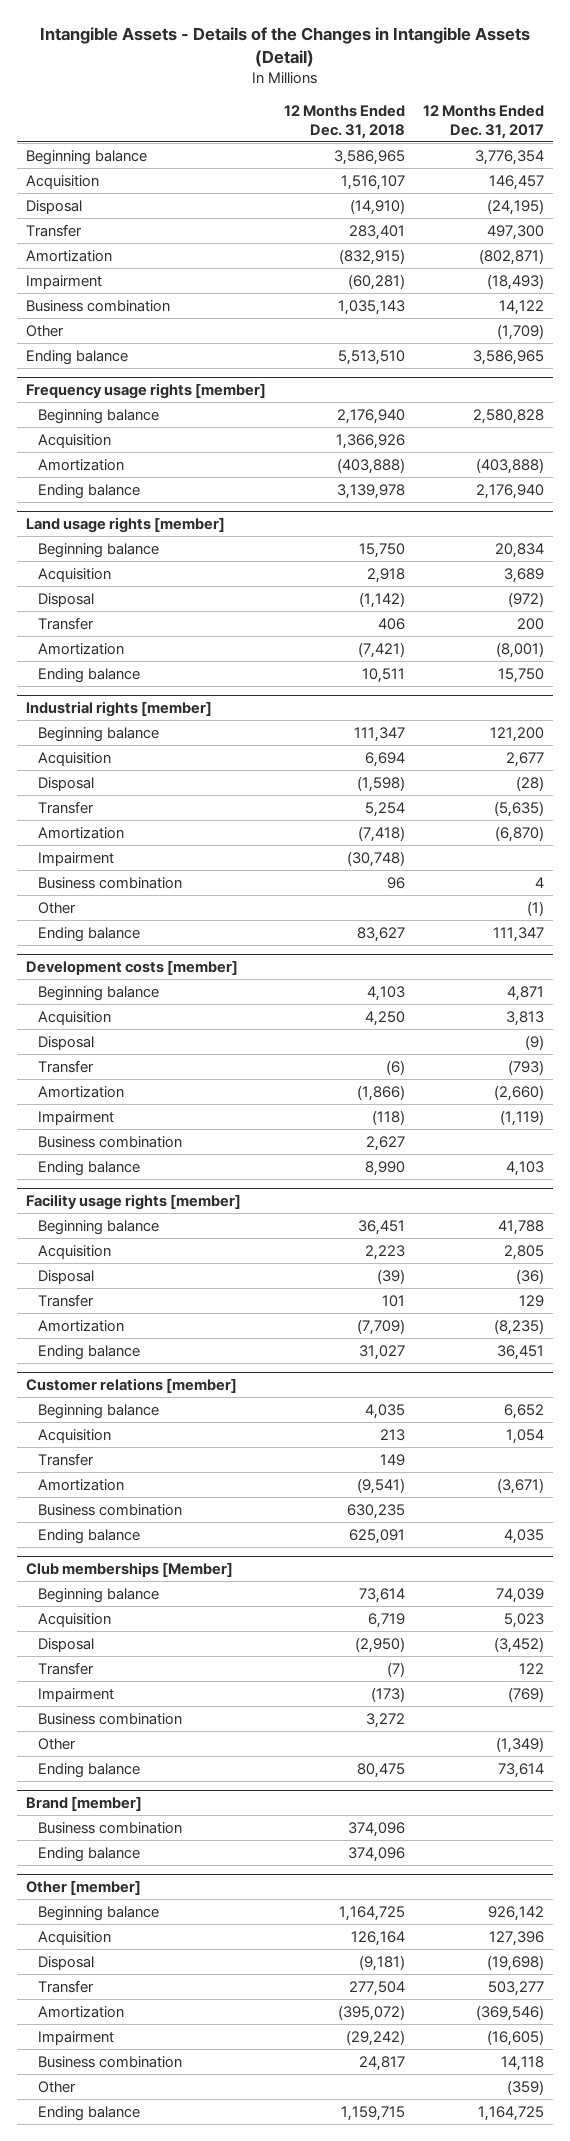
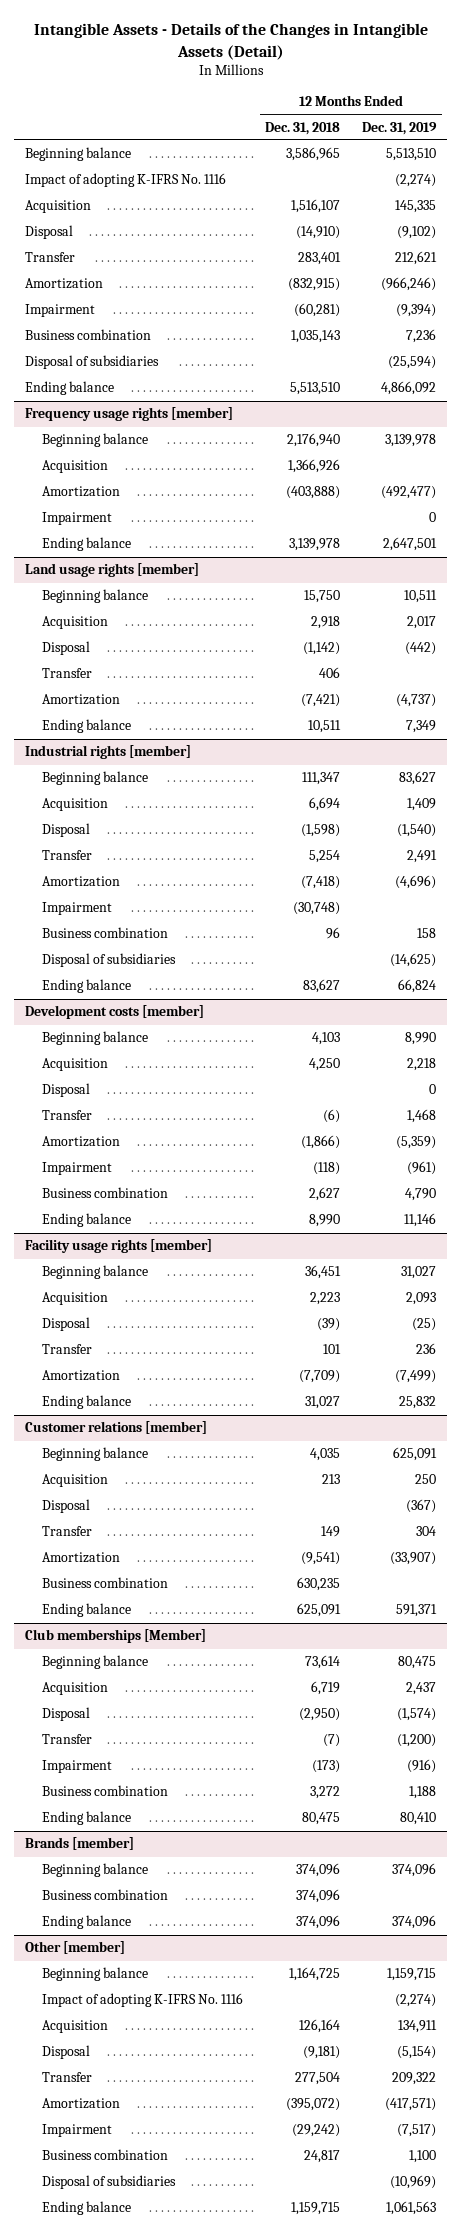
- | 12 Months Ended Dec. 31, 2018 | 12 Months Ended Dec. 31, 2017
+ | 12 Months Ended Dec. 31, 2018 | 12 Months Ended Dec. 31, 2019
+ Impact of adopting K-IFRS No. 1116 | | (2,274)
- Other | | (1,709)
+ Disposal of subsidiaries | | (25,594)
@ Frequency usage rights [member]
+ Impairment | | 0
@ Industrial rights [member]
- Other | | (1)
+ Disposal of subsidiaries | | (14,625)
@ Customer relations [member]
+ Disposal | | (367)
@ Club memberships [Member]
- Other | | (1,349)
- Brand [member]
+ Brands [member]
+ Beginning balance | 374,096 | 374,096
@ Other [member]
+ Impact of adopting K-IFRS No. 1116 | | (2,274)
- Other | | (359)
+ Disposal of subsidiaries | | (10,969)

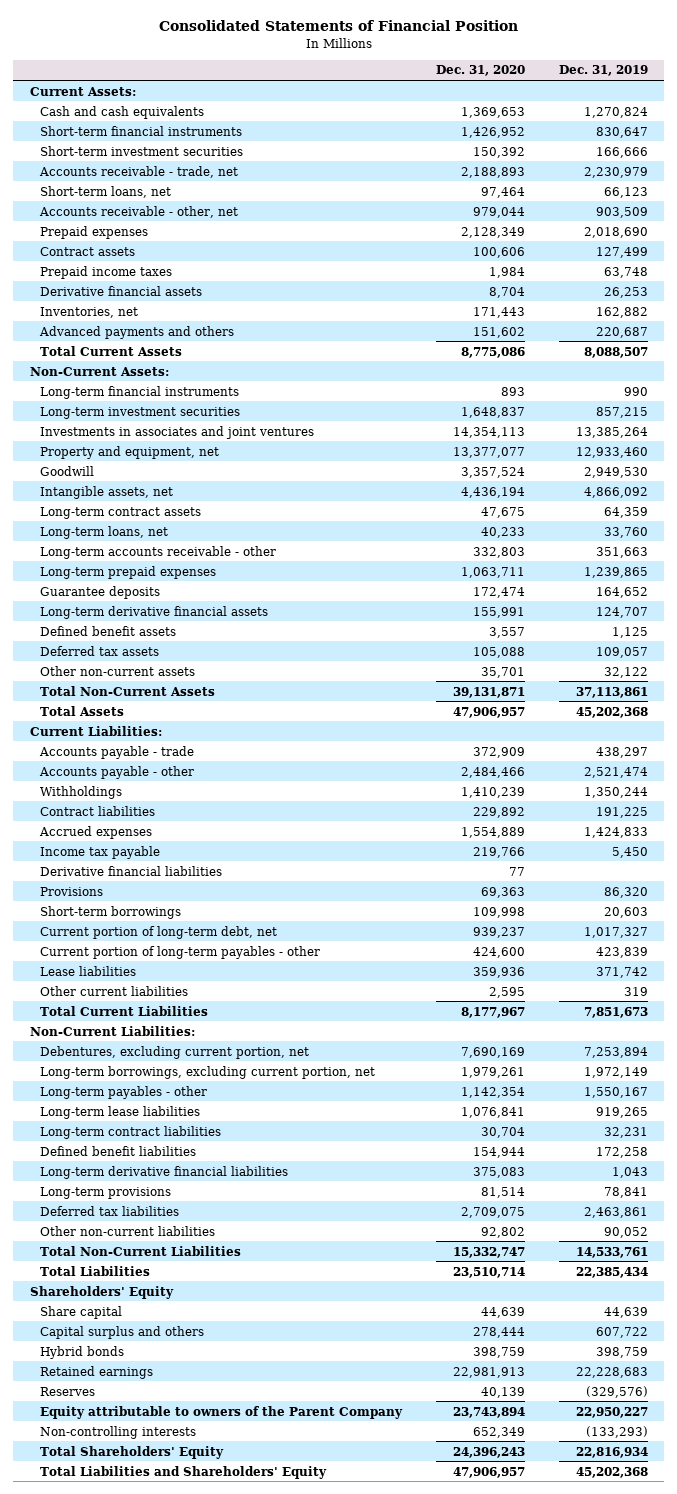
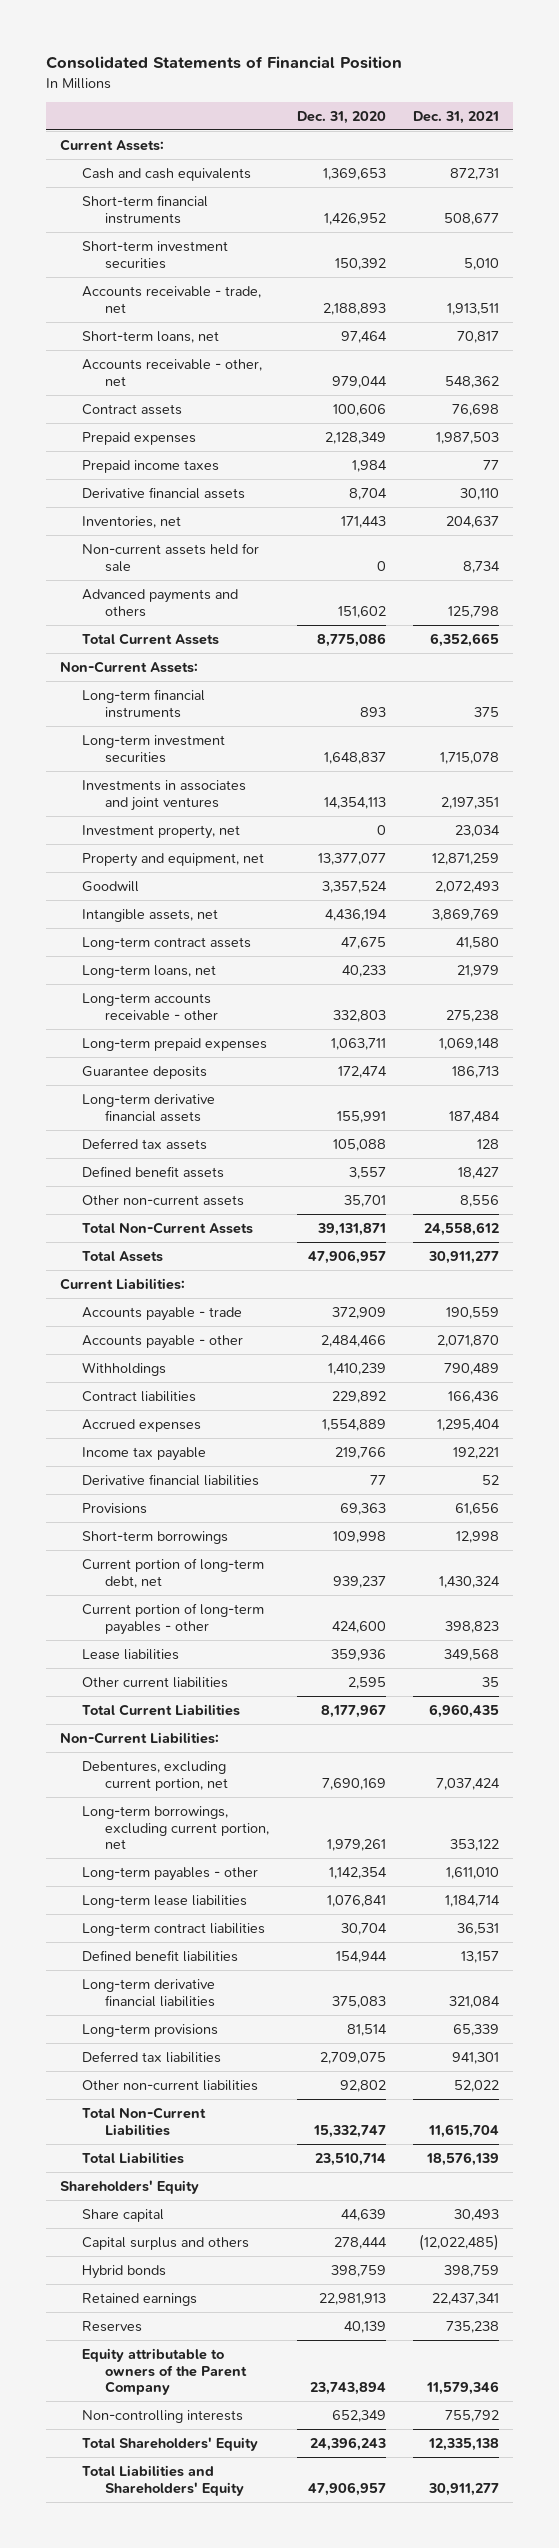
- | Dec. 31, 2020 | Dec. 31, 2019
+ | Dec. 31, 2020 | Dec. 31, 2021
moved down: Prepaid expenses | 2,128,349 | 1,987,503
+ Non-current assets held for sale | 0 | 8,734
+ Investment property, net | 0 | 23,034
moved down: Defined benefit assets | 3,557 | 18,427

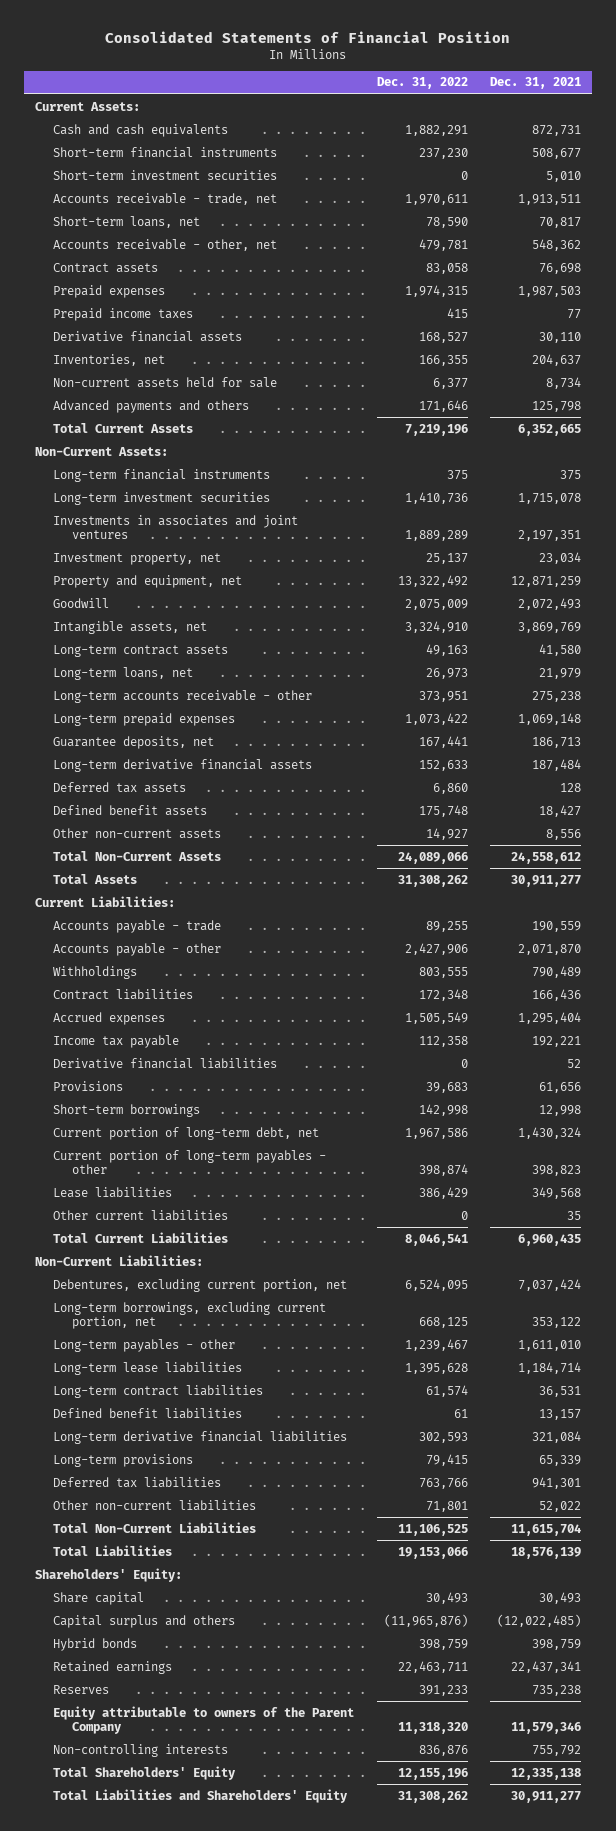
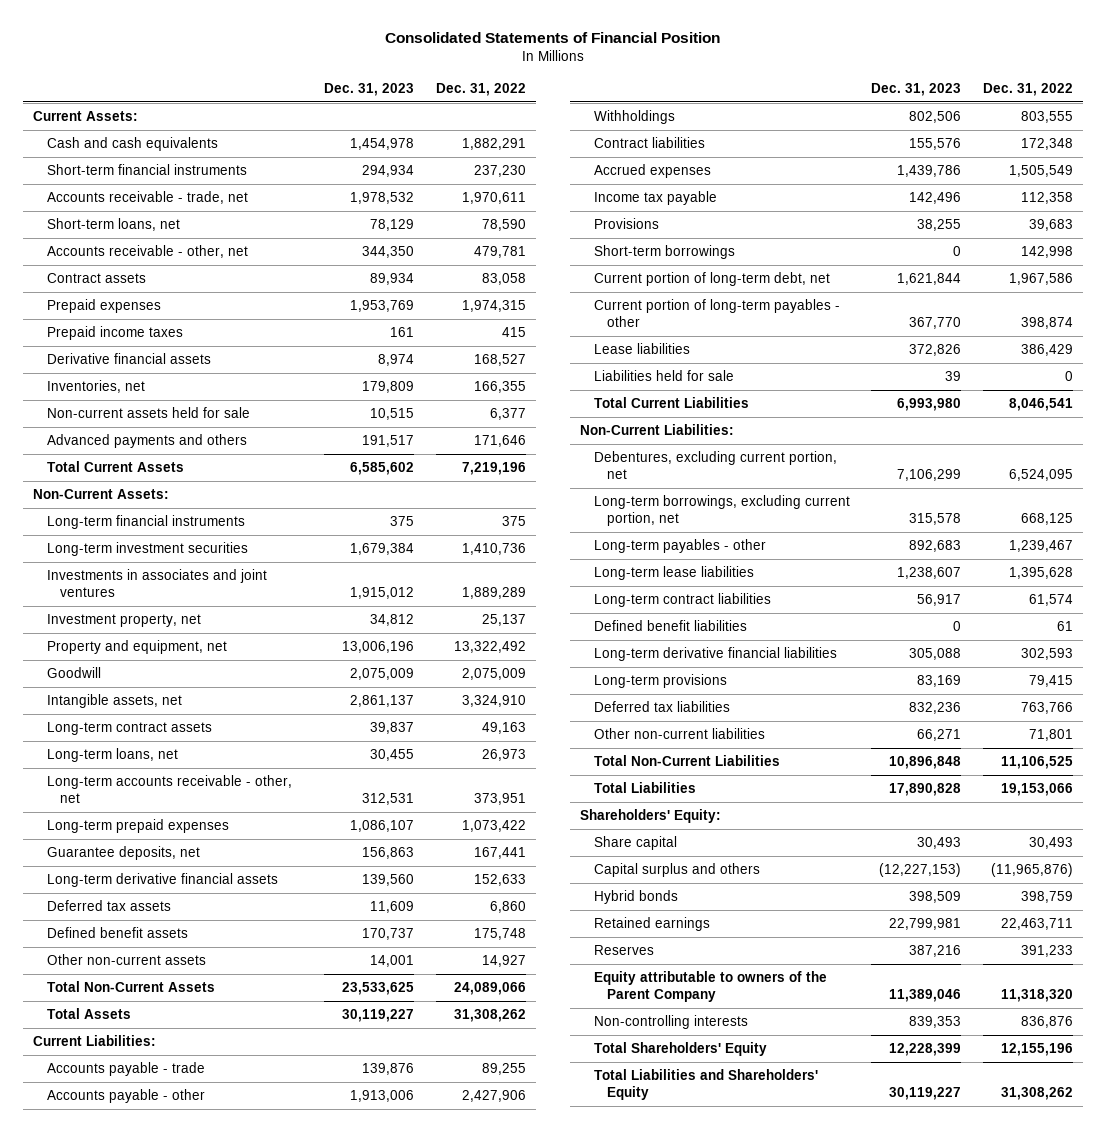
- | Dec. 31, 2022 | Dec. 31, 2021
+ | Dec. 31, 2023 | Dec. 31, 2022
- Short-term investment securities | 0 | 5,010
- Long-term accounts receivable - other | 373,951 | 275,238
+ Long-term accounts receivable - other, net | 312,531 | 373,951
- Derivative financial liabilities | 0 | 52
- Other current liabilities | 0 | 35
+ Liabilities held for sale | 39 | 0

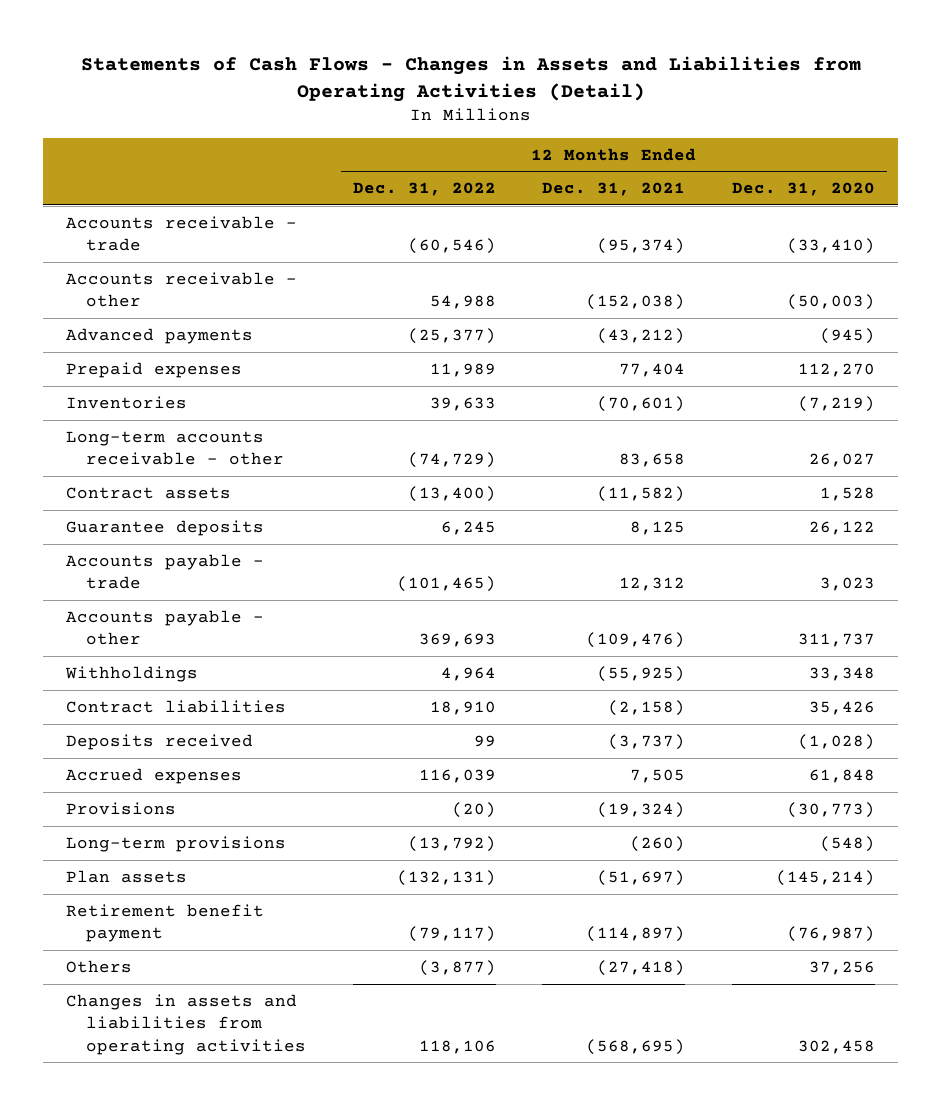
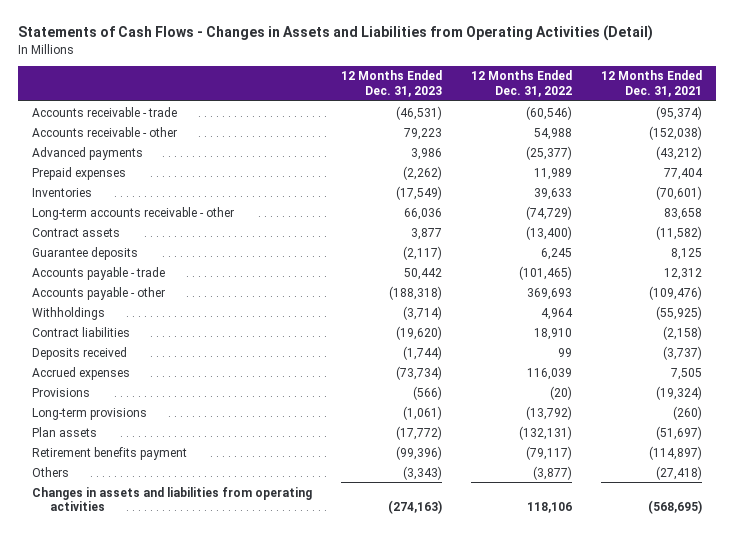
- | 12 Months Ended Dec. 31, 2022 | 12 Months Ended Dec. 31, 2021 | 12 Months Ended Dec. 31, 2020
+ | 12 Months Ended Dec. 31, 2023 | 12 Months Ended Dec. 31, 2022 | 12 Months Ended Dec. 31, 2021
- Retirement benefit payment | (79,117) | (114,897) | (76,987)
+ Retirement benefits payment | (99,396) | (79,117) | (114,897)

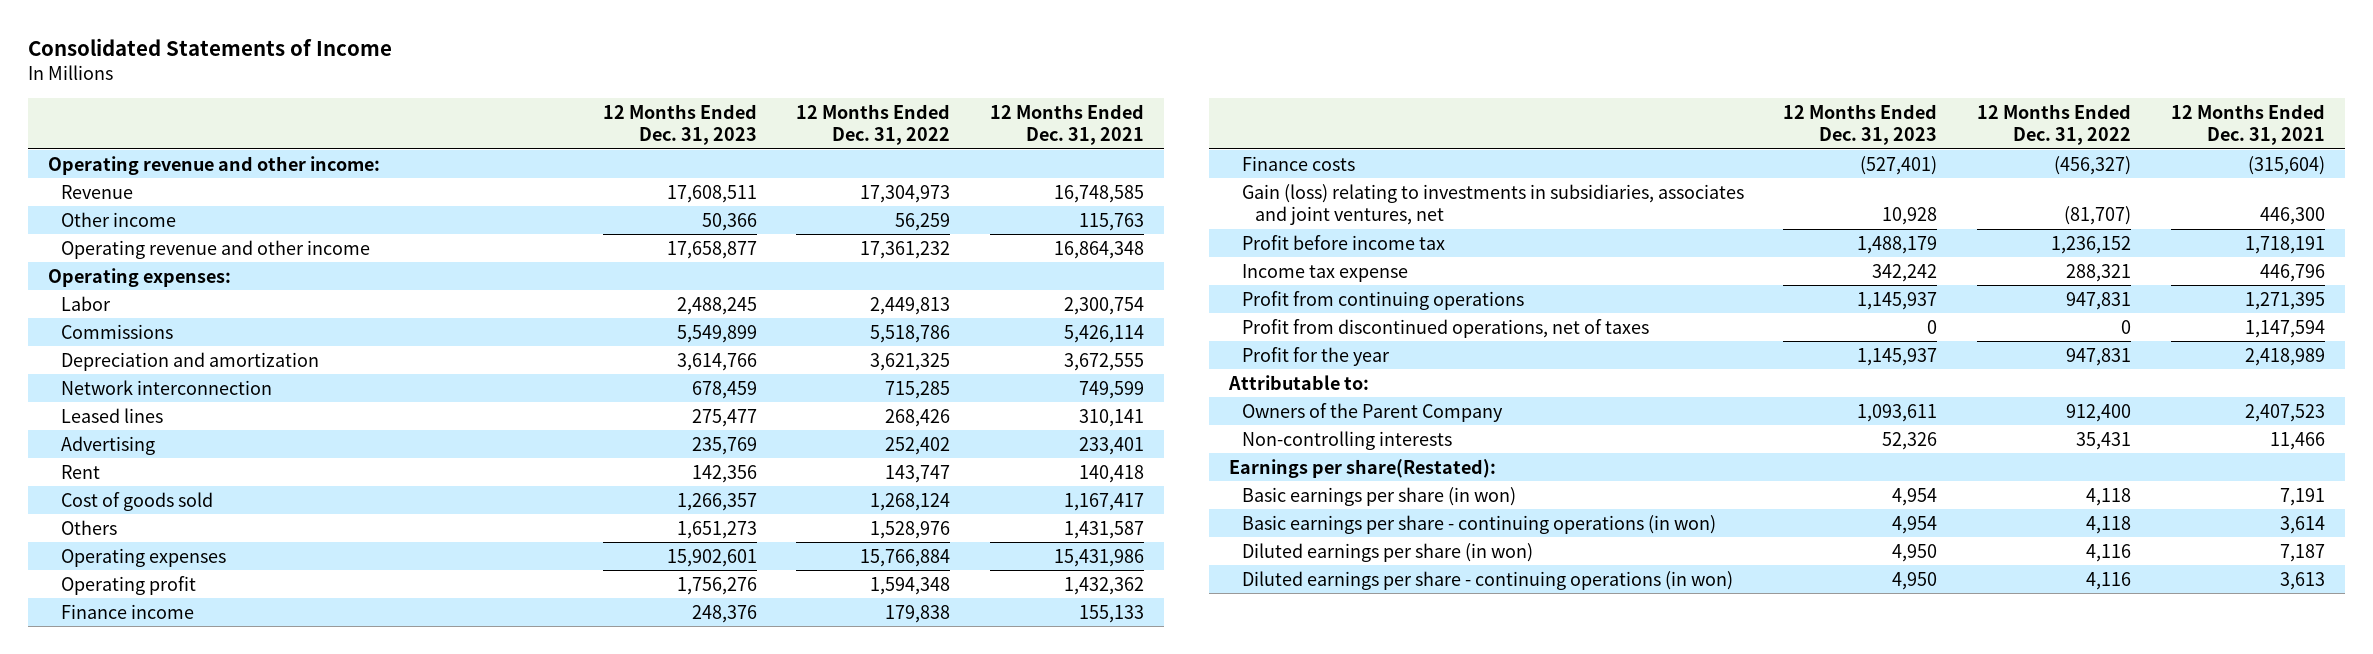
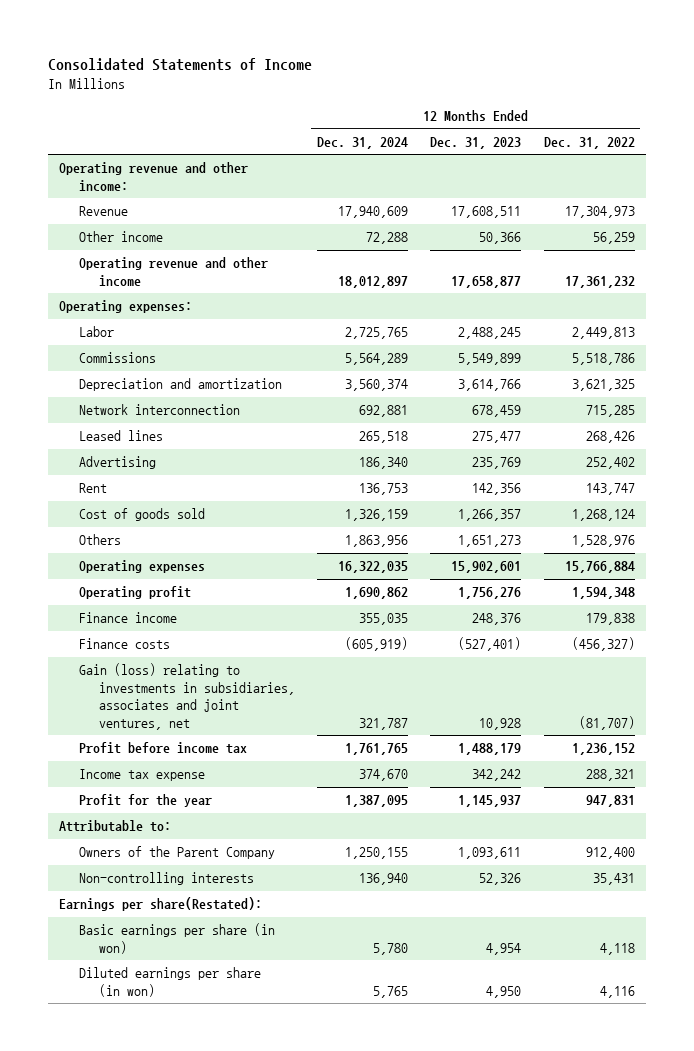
- | 12 Months Ended Dec. 31, 2023 | 12 Months Ended Dec. 31, 2022 | 12 Months Ended Dec. 31, 2021
+ | 12 Months Ended Dec. 31, 2024 | 12 Months Ended Dec. 31, 2023 | 12 Months Ended Dec. 31, 2022
- Profit from continuing operations | 1,145,937 | 947,831 | 1,271,395
- Profit from discontinued operations, net of taxes | 0 | 0 | 1,147,594
- Basic earnings per share - continuing operations (in won) | 4,954 | 4,118 | 3,614
- Diluted earnings per share - continuing operations (in won) | 4,950 | 4,116 | 3,613

